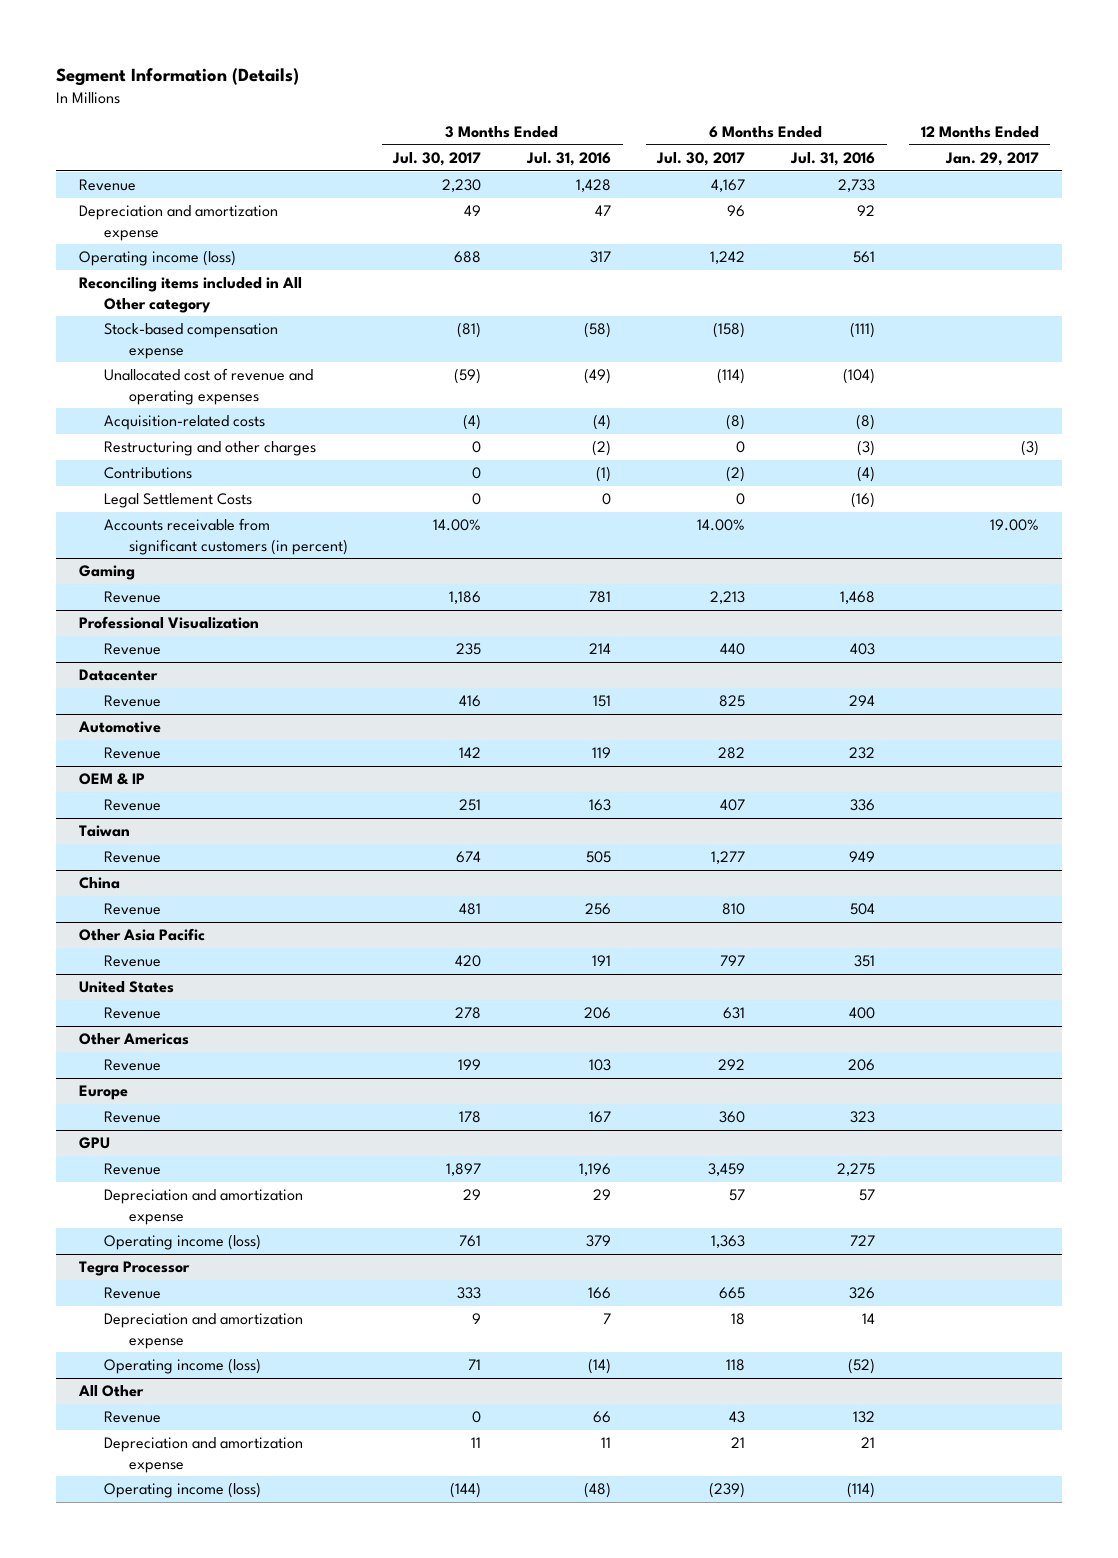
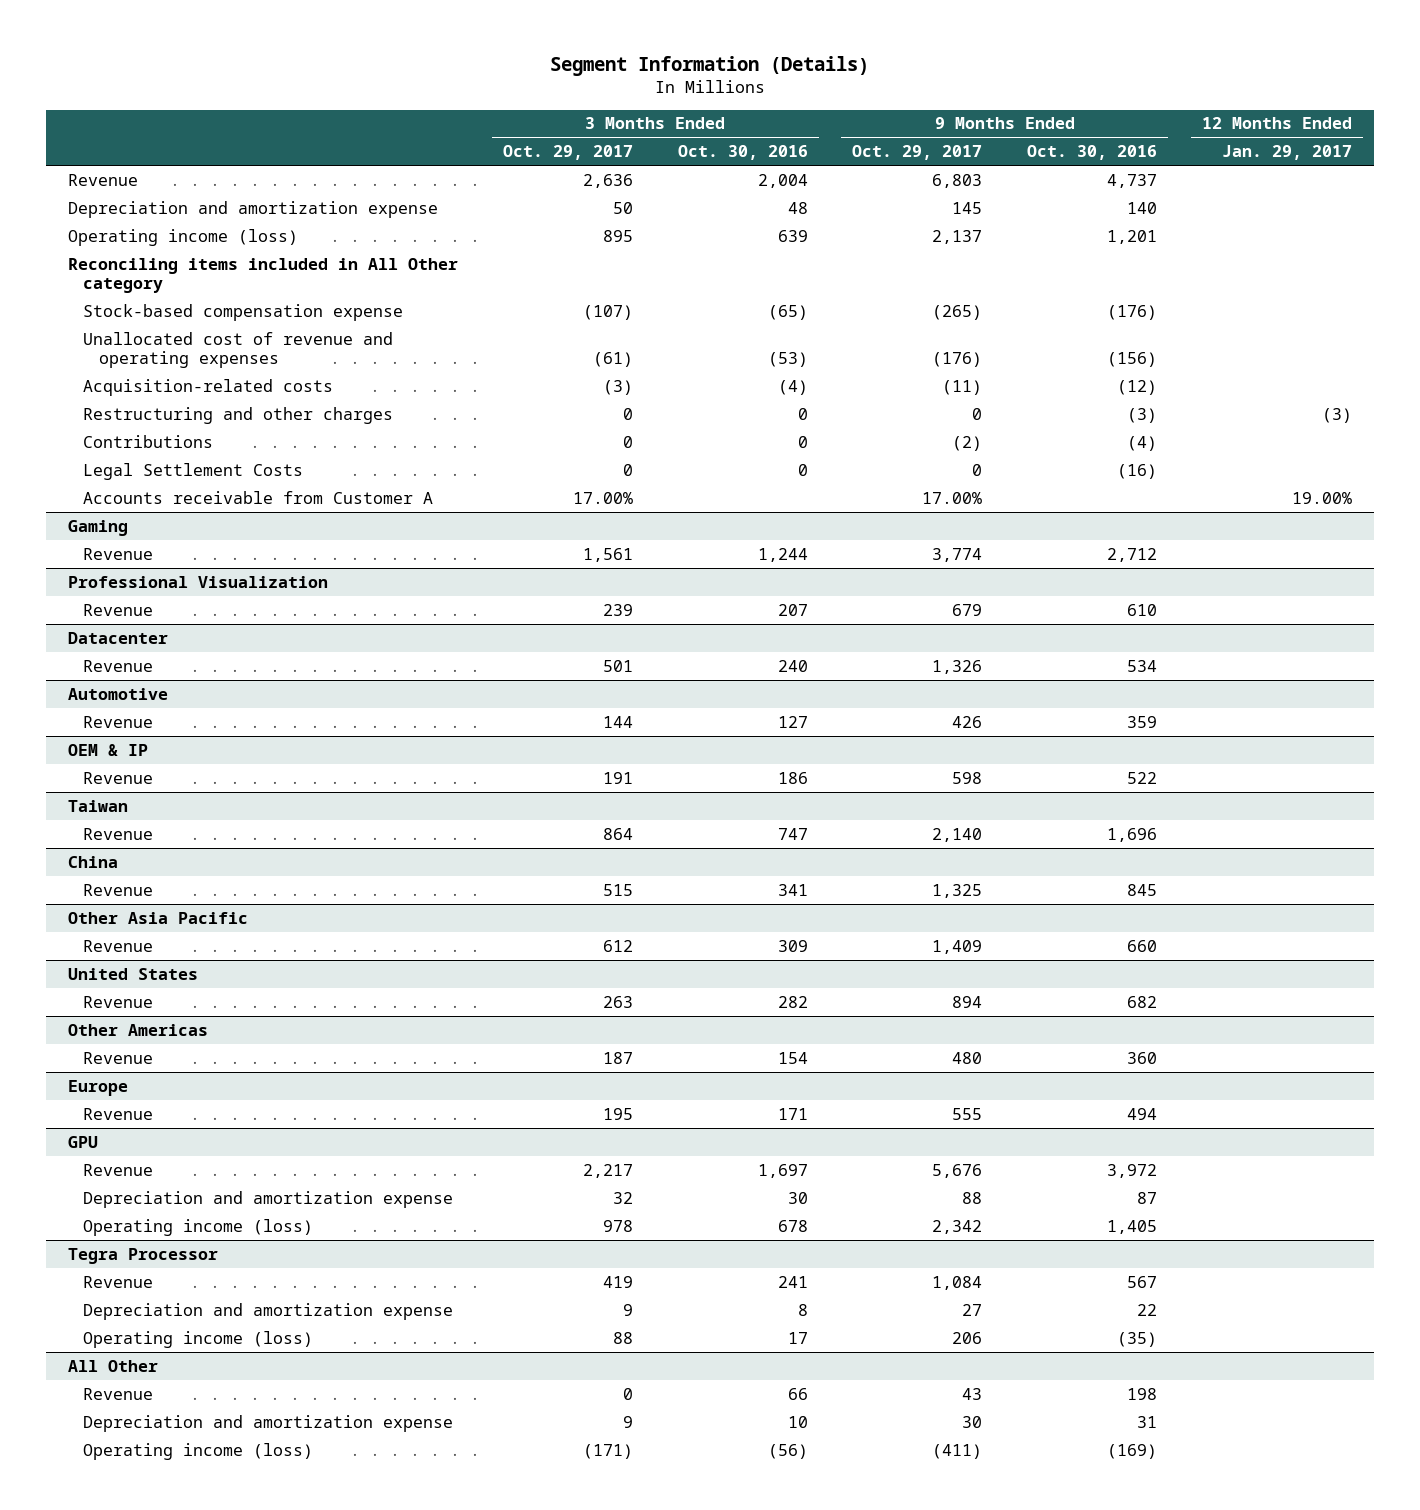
- | 3 Months Ended Jul. 30, 2017 | 3 Months Ended Jul. 31, 2016 | 6 Months Ended Jul. 30, 2017 | 6 Months Ended Jul. 31, 2016 | 12 Months Ended Jan. 29, 2017
+ | 3 Months Ended Oct. 29, 2017 | 3 Months Ended Oct. 30, 2016 | 9 Months Ended Oct. 29, 2017 | 9 Months Ended Oct. 30, 2016 | 12 Months Ended Jan. 29, 2017
- Accounts receivable from significant customers (in percent) | 14.00% | | 14.00% | | 19.00%
+ Accounts receivable from Customer A | 17.00% | | 17.00% | | 19.00%

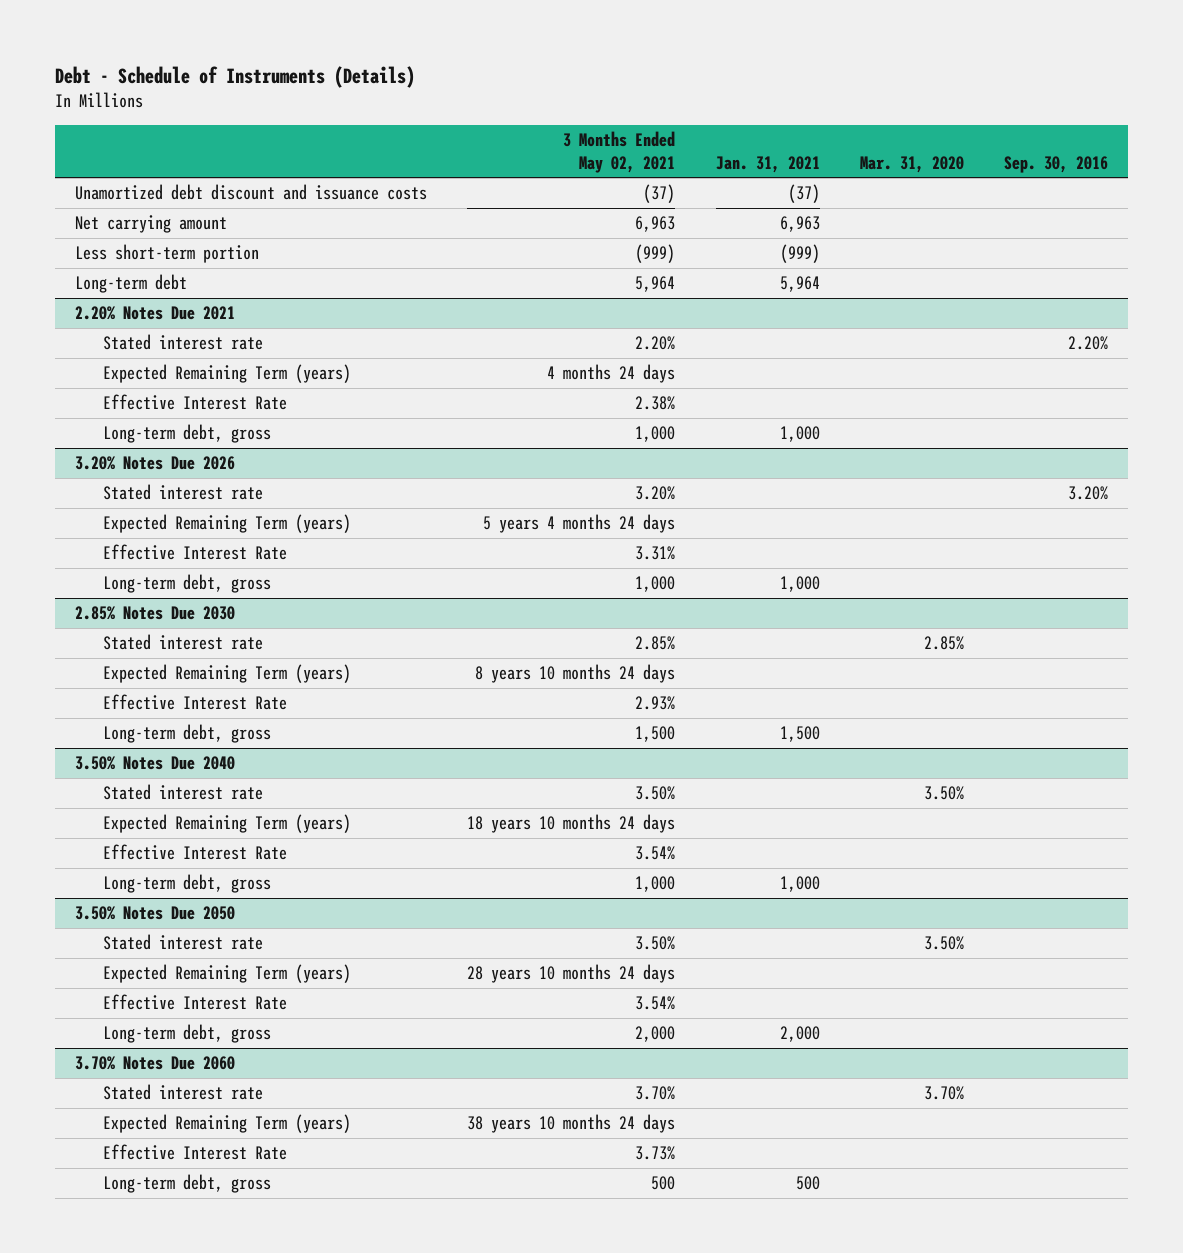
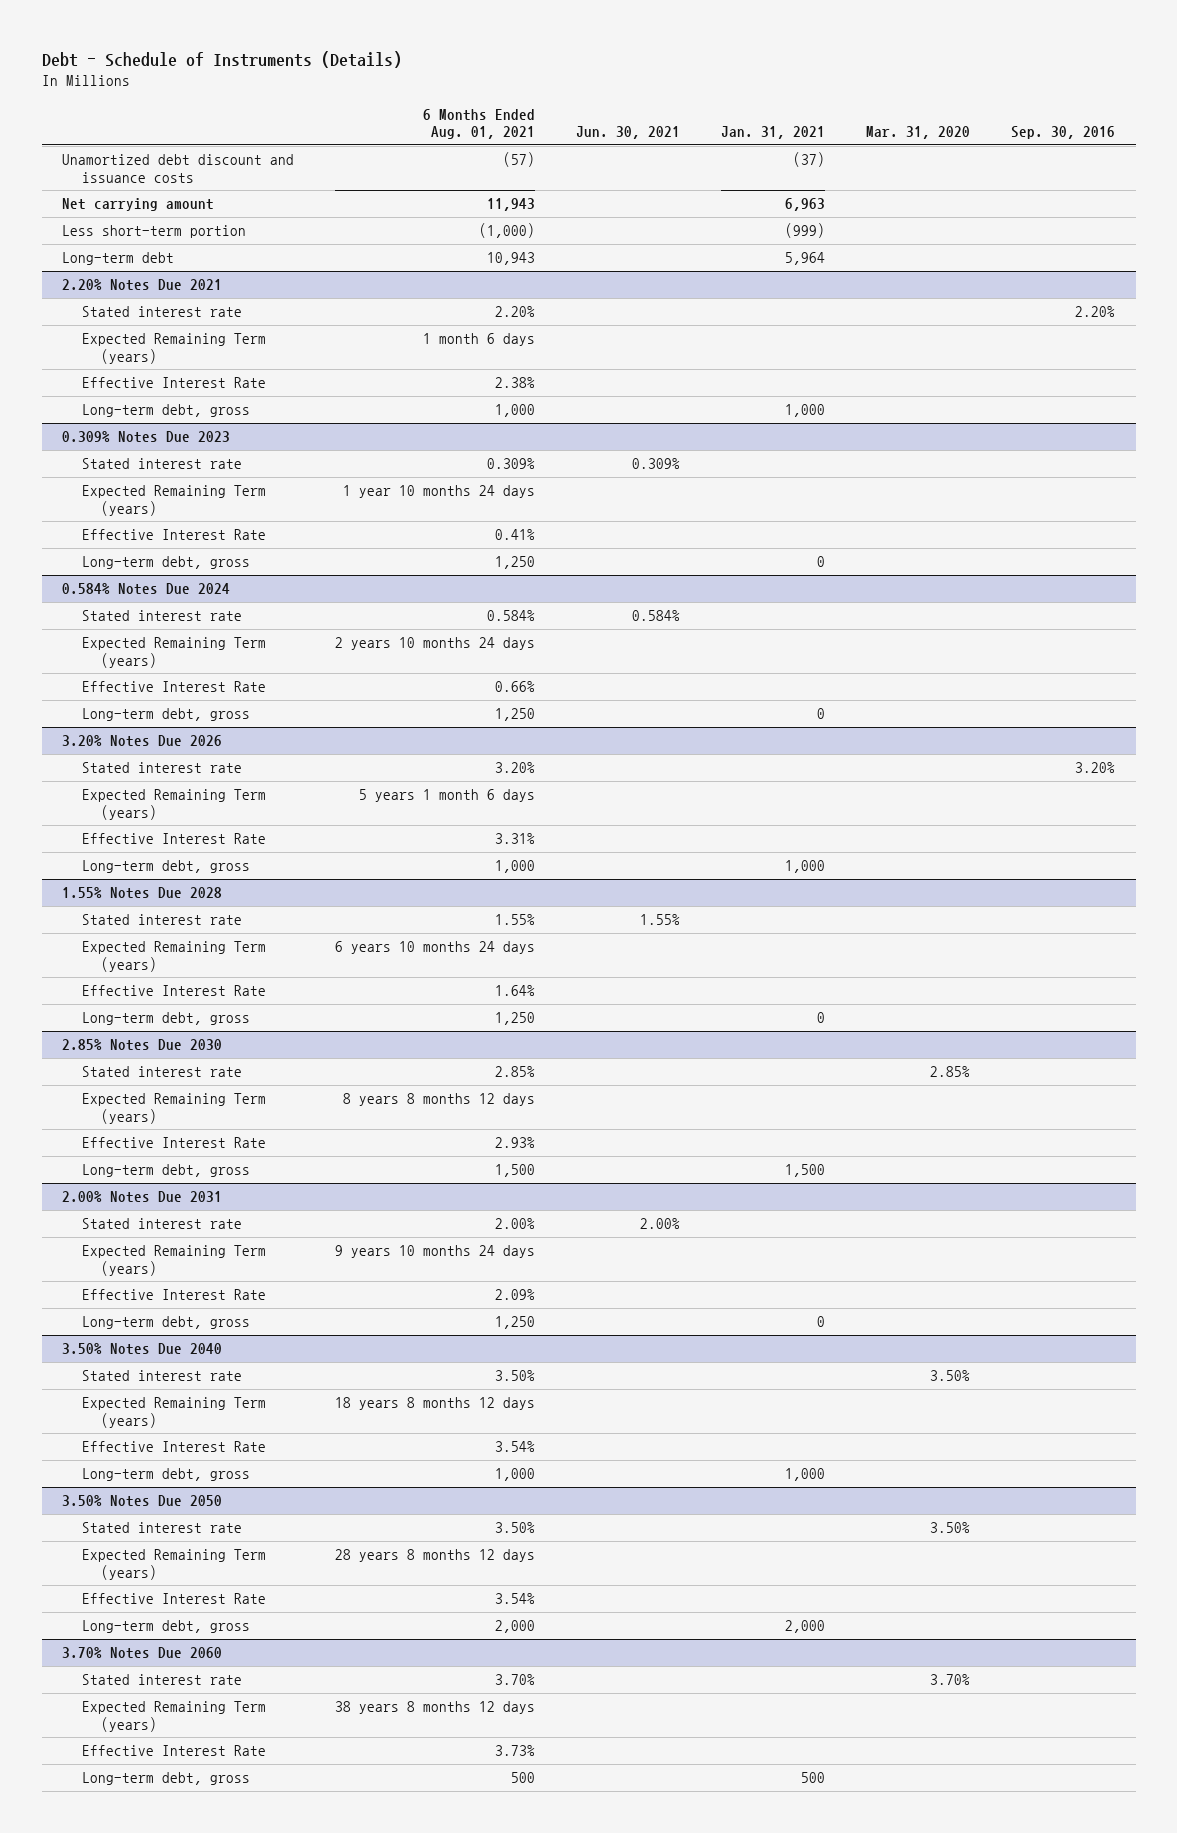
- | 3 Months Ended May 02, 2021 | Jan. 31, 2021 | Mar. 31, 2020 | Sep. 30, 2016
+ | 6 Months Ended Aug. 01, 2021 | Jun. 30, 2021 | Jan. 31, 2021 | Mar. 31, 2020 | Sep. 30, 2016
+ 0.309% Notes Due 2023
+ Stated interest rate | 0.309% | 0.309% | | |
+ Expected Remaining Term (years) | 1 year 10 months 24 days | | | |
+ Effective Interest Rate | 0.41% | | | |
+ Long-term debt, gross | 1,250 | | 0 | |
+ 0.584% Notes Due 2024
+ Stated interest rate | 0.584% | 0.584% | | |
+ Expected Remaining Term (years) | 2 years 10 months 24 days | | | |
+ Effective Interest Rate | 0.66% | | | |
+ Long-term debt, gross | 1,250 | | 0 | |
+ 1.55% Notes Due 2028
+ Stated interest rate | 1.55% | 1.55% | | |
+ Expected Remaining Term (years) | 6 years 10 months 24 days | | | |
+ Effective Interest Rate | 1.64% | | | |
+ Long-term debt, gross | 1,250 | | 0 | |
+ 2.00% Notes Due 2031
+ Stated interest rate | 2.00% | 2.00% | | |
+ Expected Remaining Term (years) | 9 years 10 months 24 days | | | |
+ Effective Interest Rate | 2.09% | | | |
+ Long-term debt, gross | 1,250 | | 0 | |

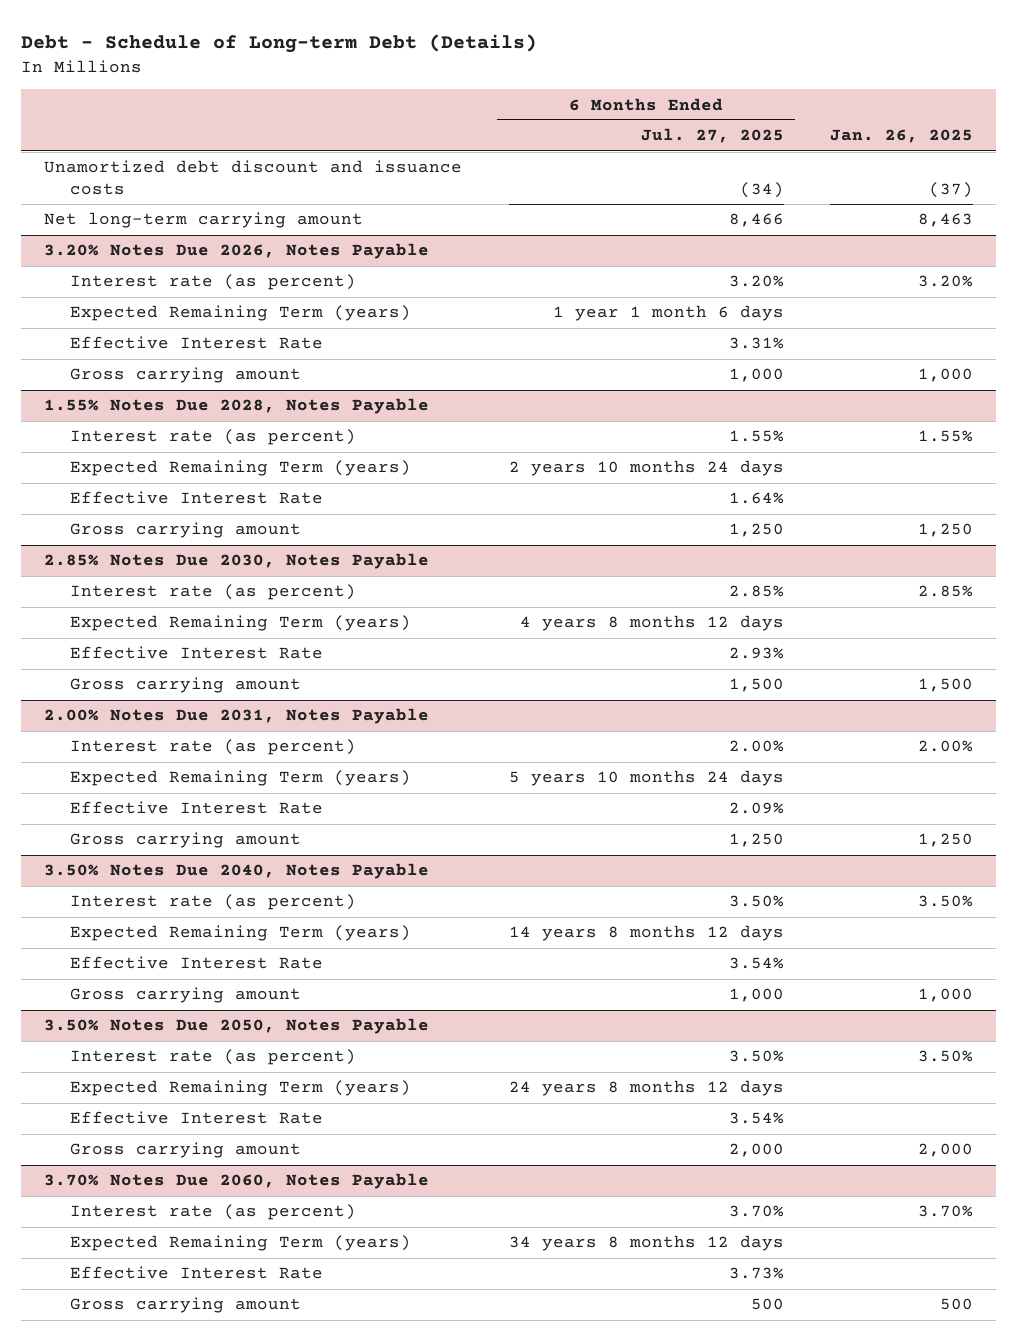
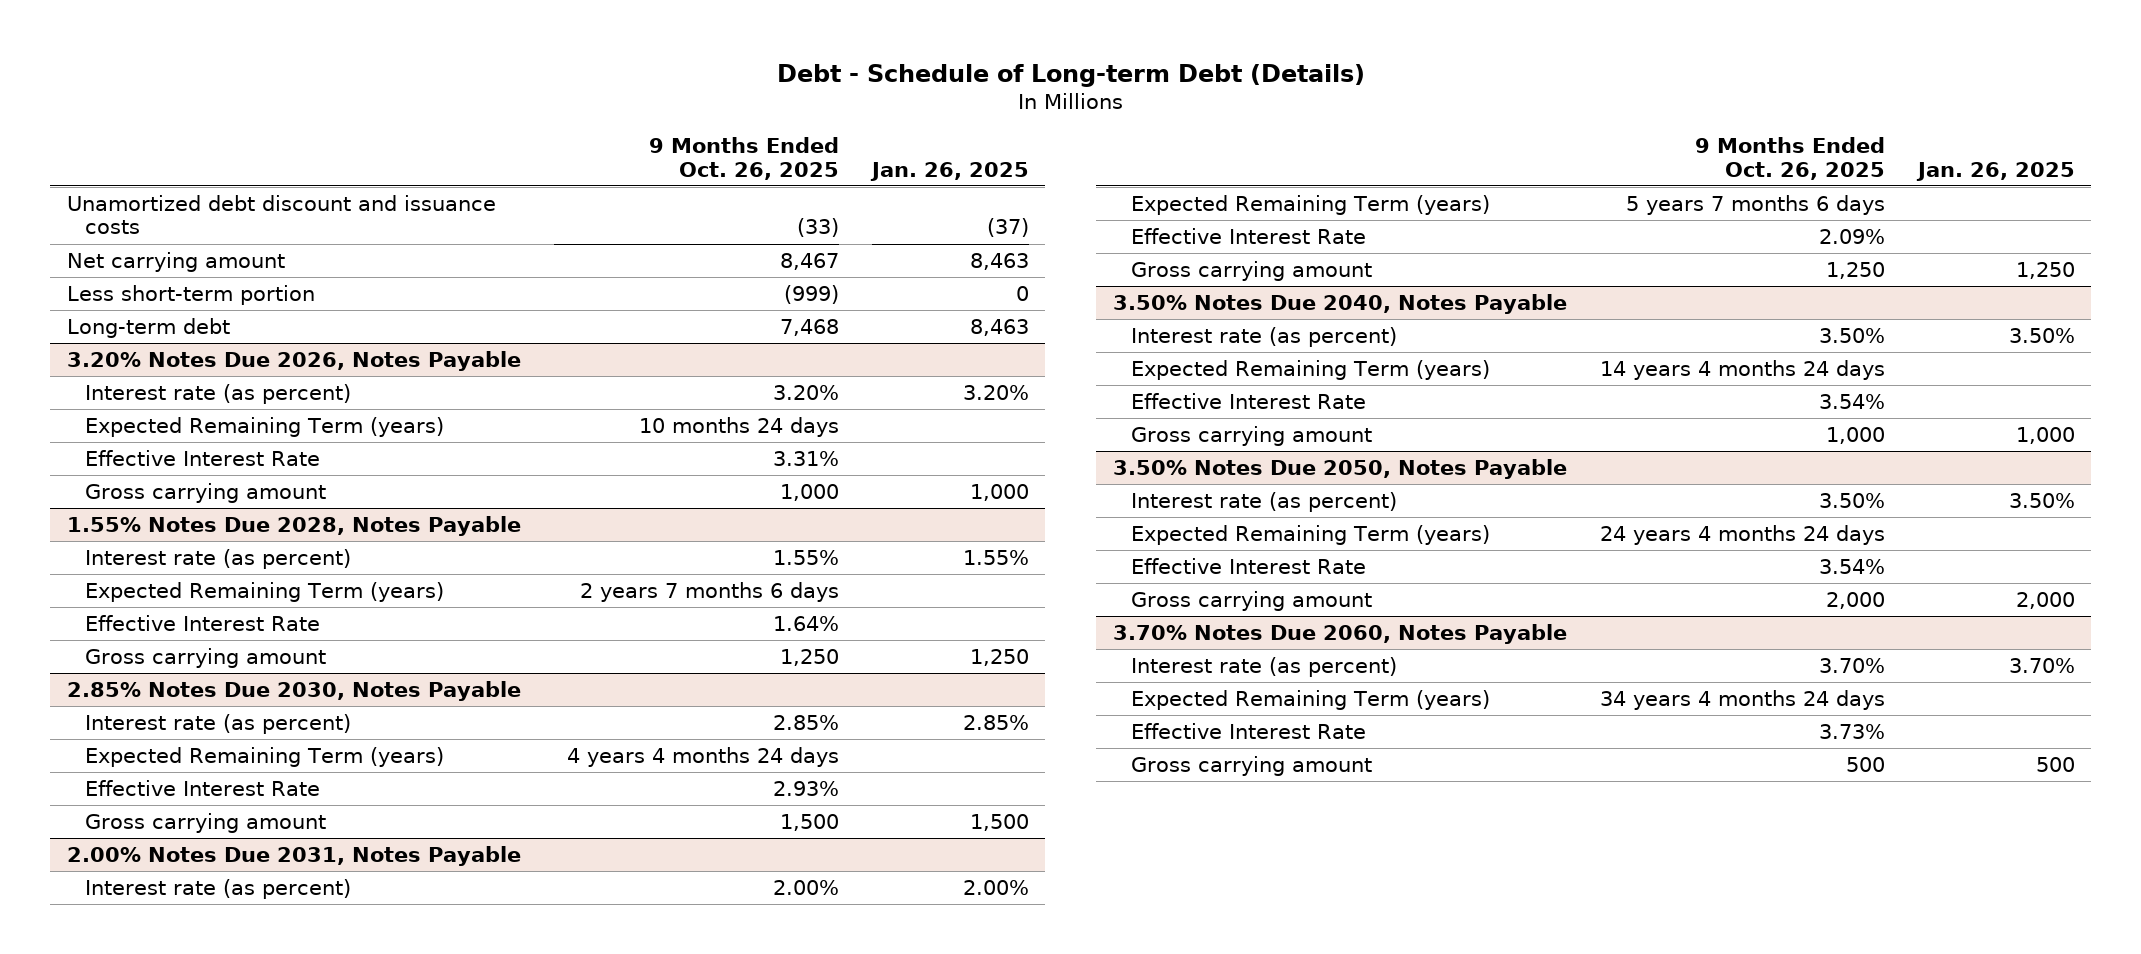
- | 6 Months Ended Jul. 27, 2025 | Jan. 26, 2025
+ | 9 Months Ended Oct. 26, 2025 | Jan. 26, 2025
- Net long-term carrying amount | 8,466 | 8,463
+ Net carrying amount | 8,467 | 8,463
+ Less short-term portion | (999) | 0
+ Long-term debt | 7,468 | 8,463

